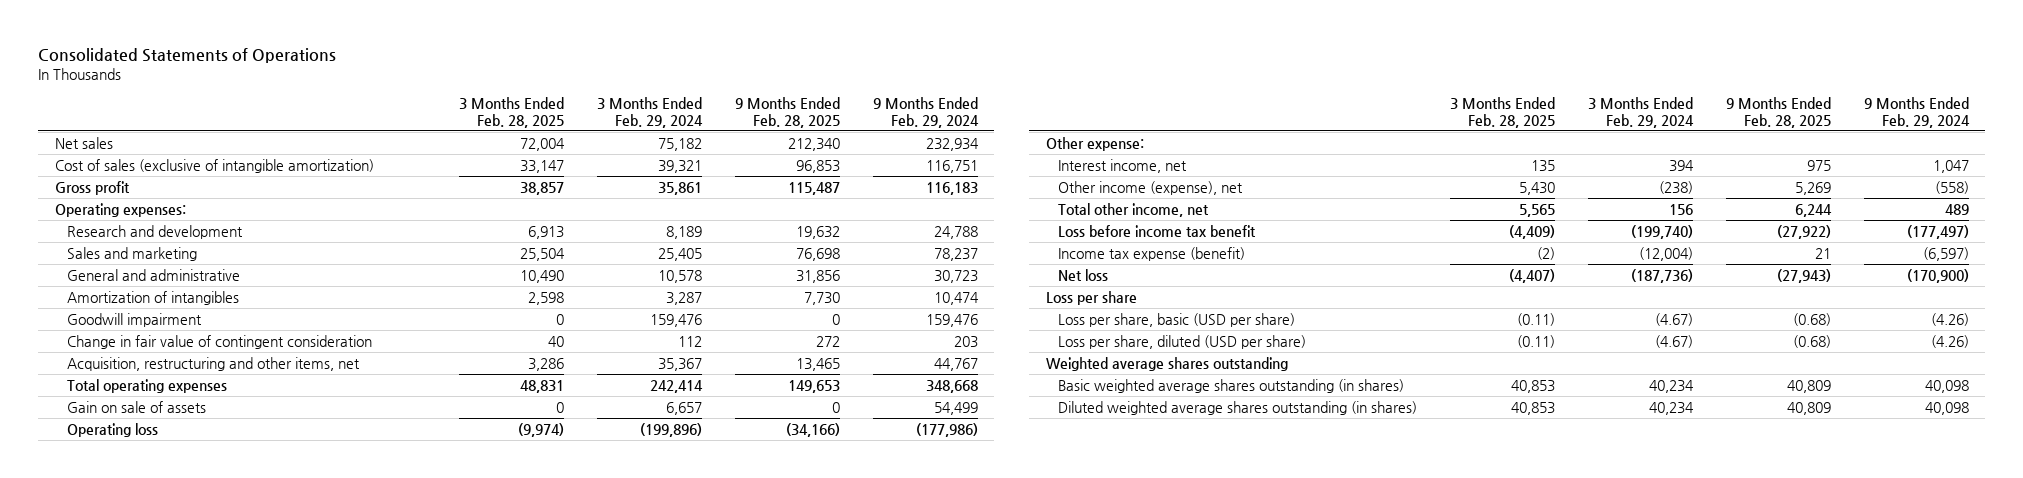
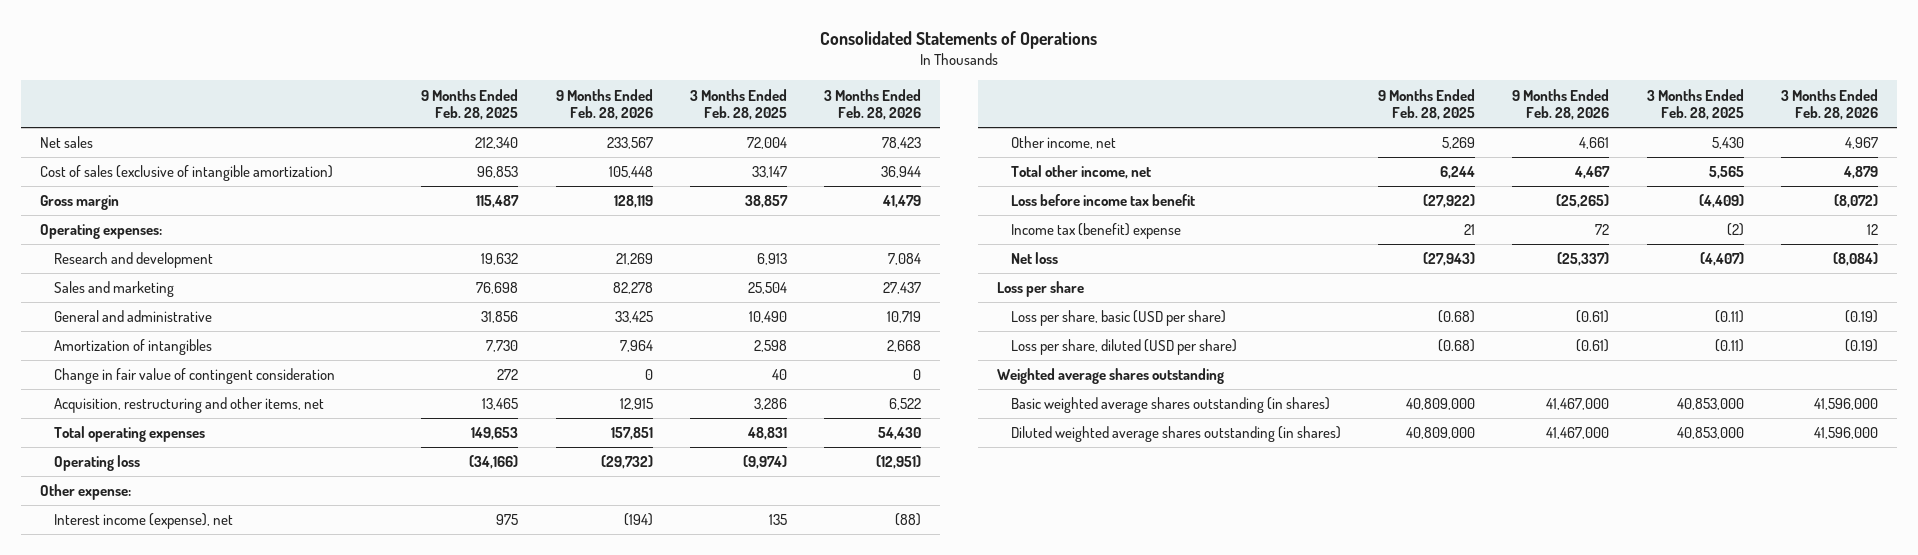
- | 3 Months Ended Feb. 28, 2025 | 3 Months Ended Feb. 29, 2024 | 9 Months Ended Feb. 28, 2025 | 9 Months Ended Feb. 29, 2024
+ | 9 Months Ended Feb. 28, 2025 | 9 Months Ended Feb. 28, 2026 | 3 Months Ended Feb. 28, 2025 | 3 Months Ended Feb. 28, 2026
- Gross profit | 38,857 | 35,861 | 115,487 | 116,183
+ Gross margin | 115,487 | 128,119 | 38,857 | 41,479
- Goodwill impairment | 0 | 159,476 | 0 | 159,476
- Gain on sale of assets | 0 | 6,657 | 0 | 54,499
- Interest income, net | 135 | 394 | 975 | 1,047
- Other income (expense), net | 5,430 | (238) | 5,269 | (558)
+ Interest income (expense), net | 975 | (194) | 135 | (88)
+ Other income, net | 5,269 | 4,661 | 5,430 | 4,967
- Income tax expense (benefit) | (2) | (12,004) | 21 | (6,597)
+ Income tax (benefit) expense | 21 | 72 | (2) | 12
- Basic weighted average shares outstanding (in shares) | 40,853 | 40,234 | 40,809 | 40,098
- Diluted weighted average shares outstanding (in shares) | 40,853 | 40,234 | 40,809 | 40,098
+ Basic weighted average shares outstanding (in shares) | 40,809,000 | 41,467,000 | 40,853,000 | 41,596,000
+ Diluted weighted average shares outstanding (in shares) | 40,809,000 | 41,467,000 | 40,853,000 | 41,596,000

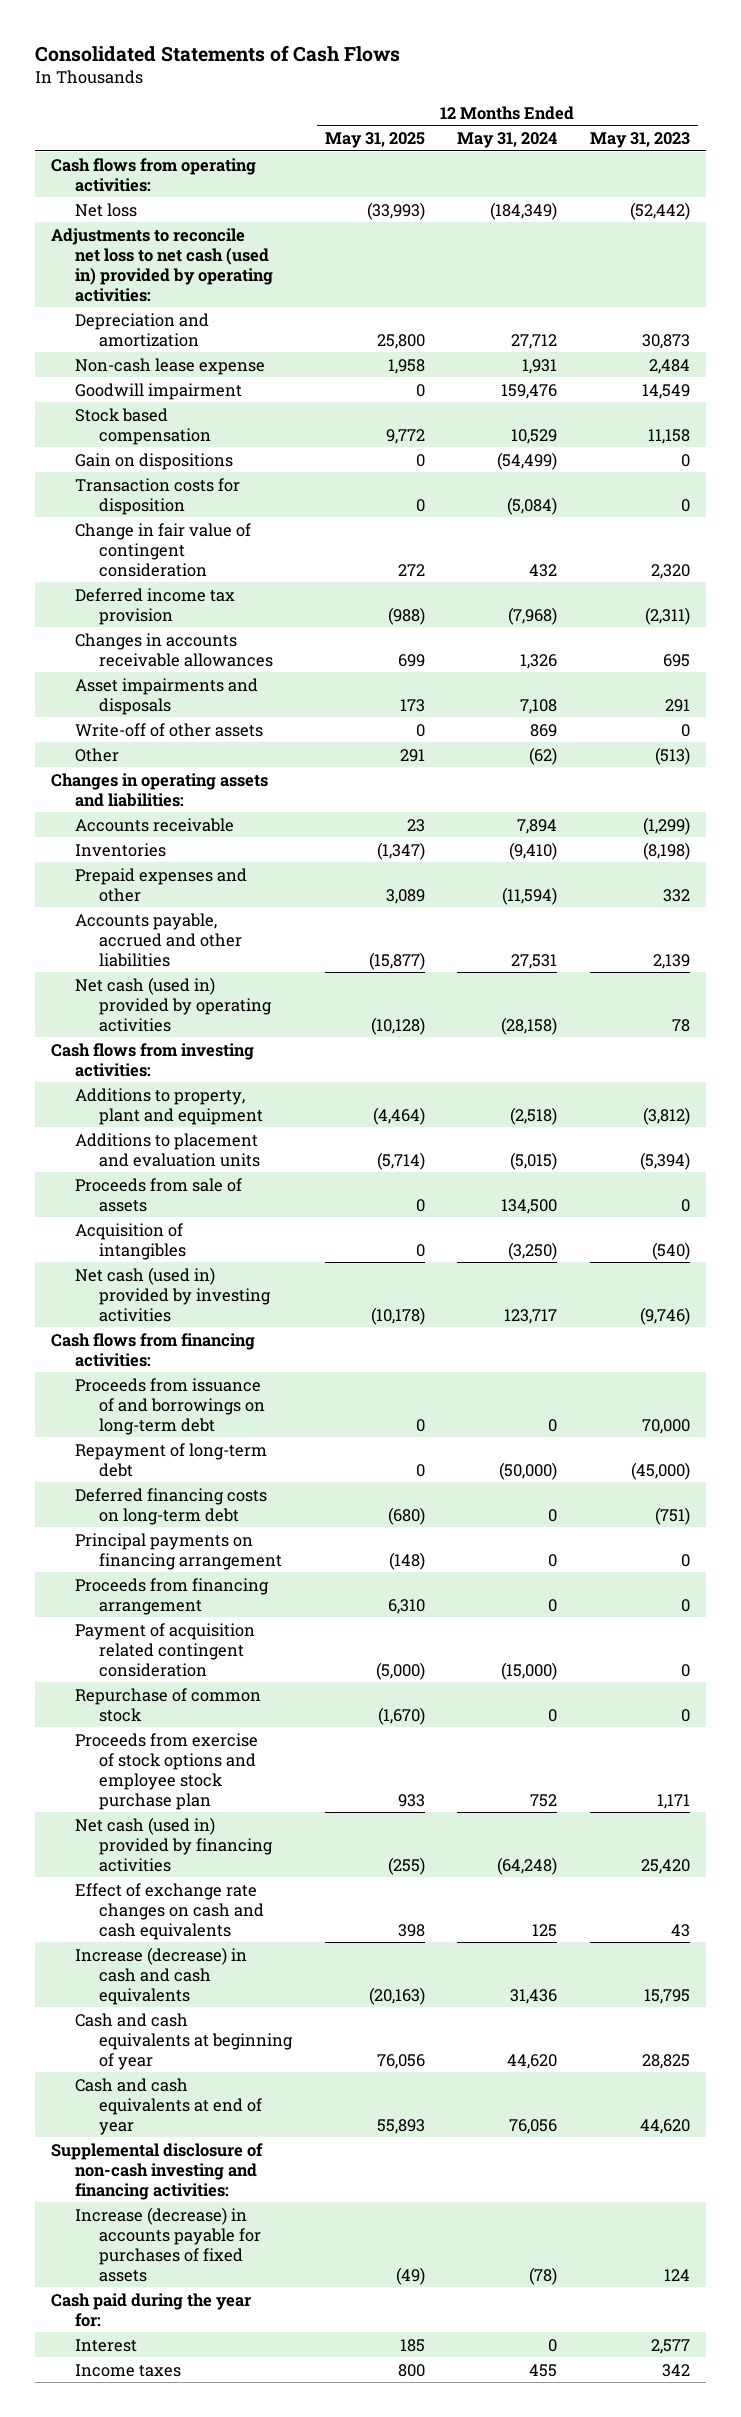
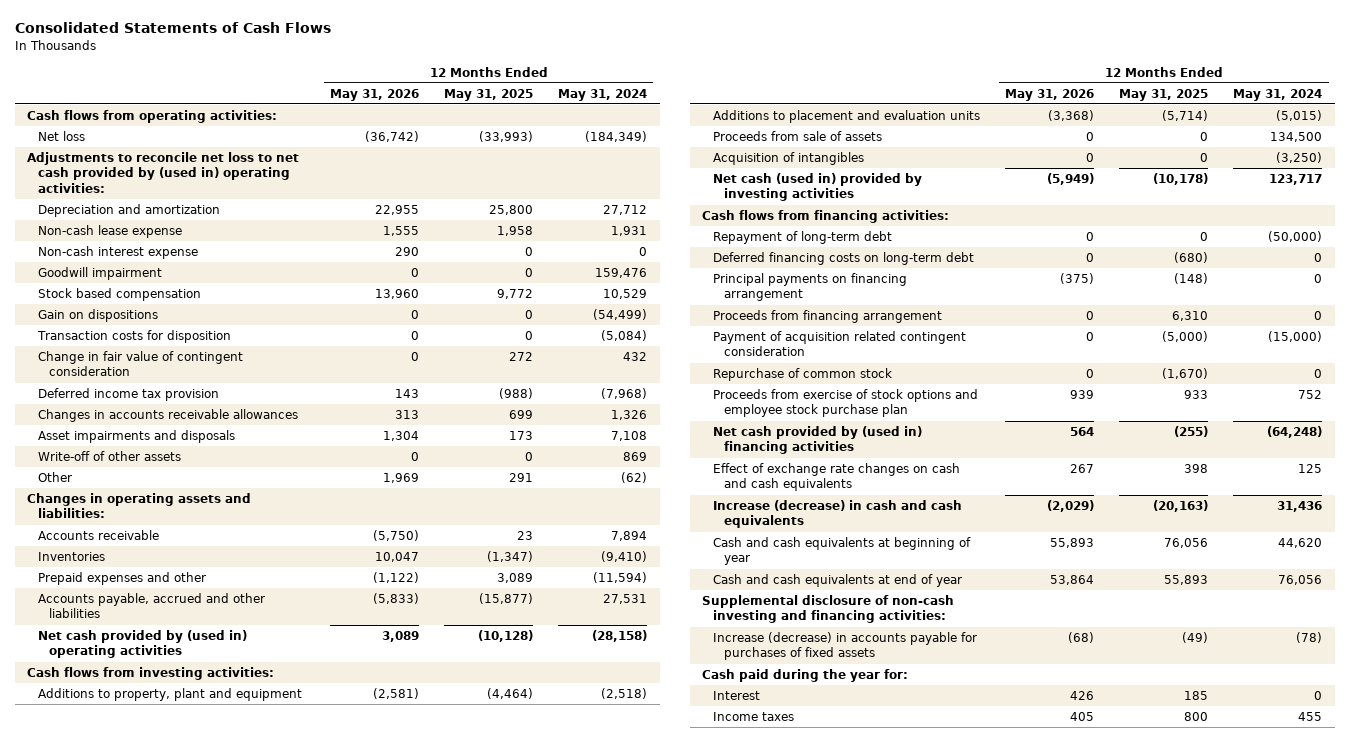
- | 12 Months Ended May 31, 2025 | 12 Months Ended May 31, 2024 | 12 Months Ended May 31, 2023
+ | 12 Months Ended May 31, 2026 | 12 Months Ended May 31, 2025 | 12 Months Ended May 31, 2024
- Adjustments to reconcile net loss to net cash (used in) provided by operating activities:
+ Adjustments to reconcile net loss to net cash provided by (used in) operating activities:
+ Non-cash interest expense | 290 | 0 | 0
- Net cash (used in) provided by operating activities | (10,128) | (28,158) | 78
+ Net cash provided by (used in) operating activities | 3,089 | (10,128) | (28,158)
- Proceeds from issuance of and borrowings on long-term debt | 0 | 0 | 70,000
- Net cash (used in) provided by financing activities | (255) | (64,248) | 25,420
+ Net cash provided by (used in) financing activities | 564 | (255) | (64,248)

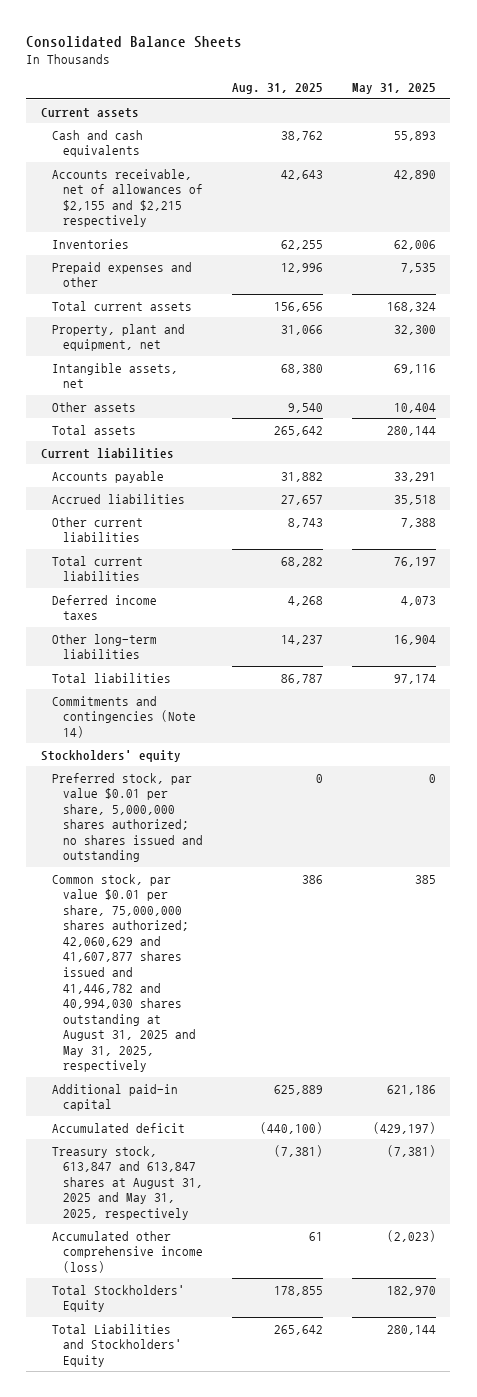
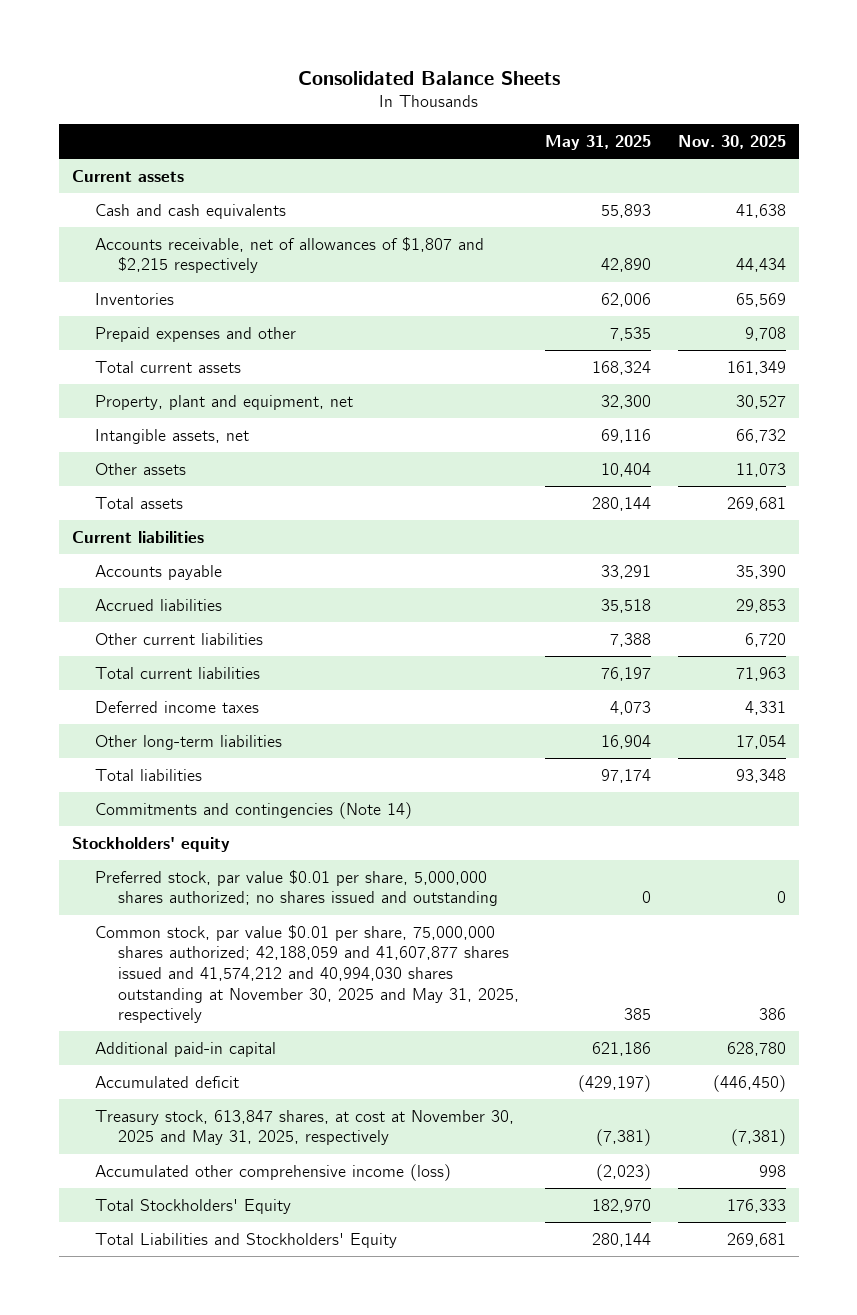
- | Aug. 31, 2025 | May 31, 2025
+ | May 31, 2025 | Nov. 30, 2025
- Accounts receivable, net of allowances of $2,155 and $2,215 respectively | 42,643 | 42,890
+ Accounts receivable, net of allowances of $1,807 and $2,215 respectively | 42,890 | 44,434
- Common stock, par value $0.01 per share, 75,000,000 shares authorized; 42,060,629 and 41,607,877 shares issued and 41,446,782 and 40,994,030 shares outstanding at August 31, 2025 and May 31, 2025, respectively | 386 | 385
+ Common stock, par value $0.01 per share, 75,000,000 shares authorized; 42,188,059 and 41,607,877 shares issued and 41,574,212 and 40,994,030 shares outstanding at November 30, 2025 and May 31, 2025, respectively | 385 | 386
- Treasury stock, 613,847 and 613,847 shares at August 31, 2025 and May 31, 2025, respectively | (7,381) | (7,381)
+ Treasury stock, 613,847 shares, at cost at November 30, 2025 and May 31, 2025, respectively | (7,381) | (7,381)

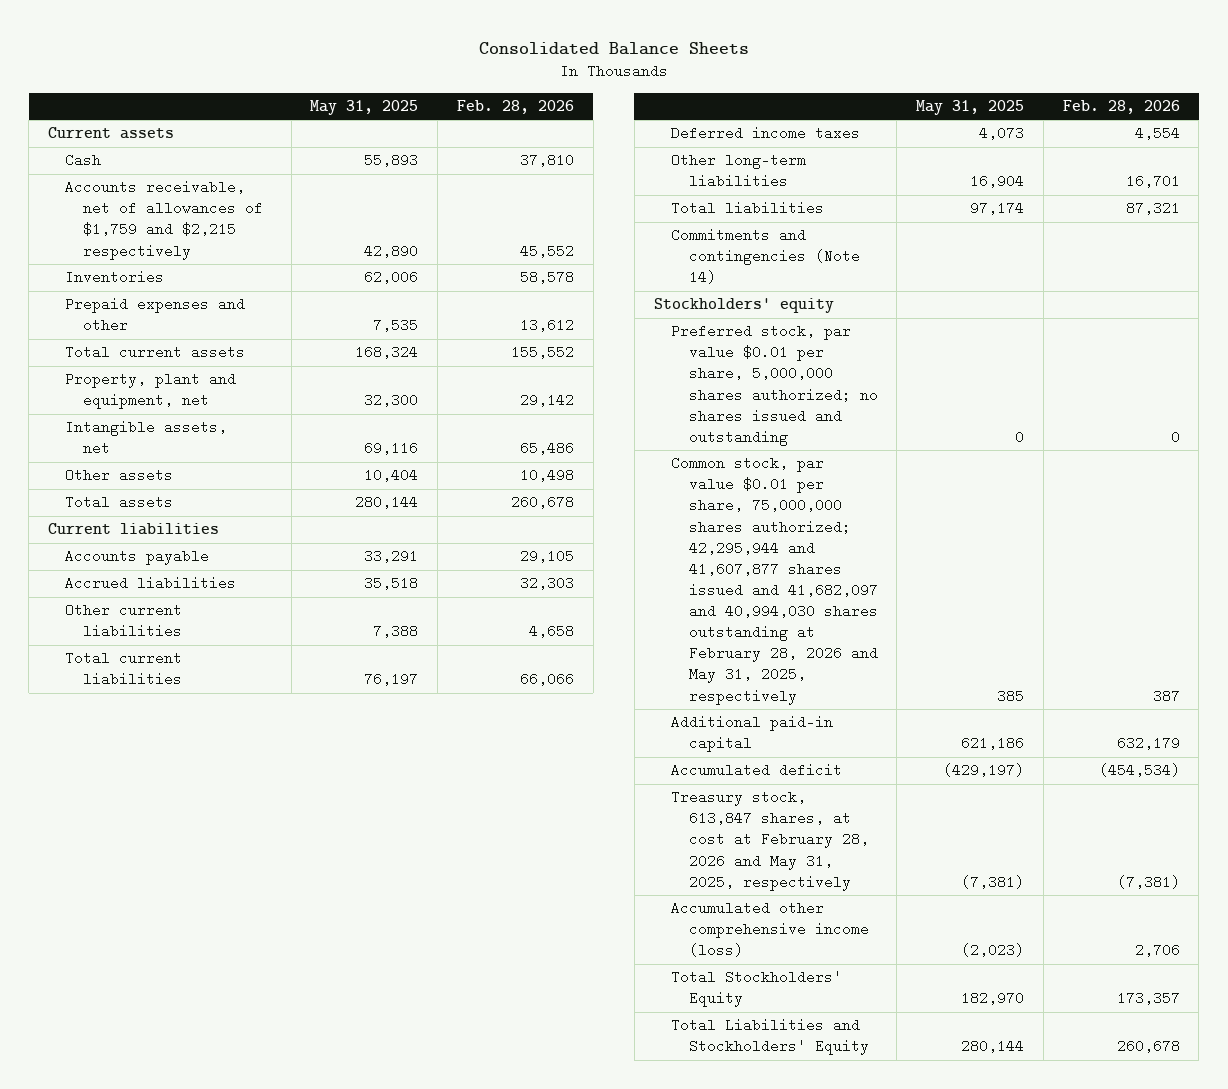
- | May 31, 2025 | Nov. 30, 2025
+ | May 31, 2025 | Feb. 28, 2026
- Cash and cash equivalents | 55,893 | 41,638
- Accounts receivable, net of allowances of $1,807 and $2,215 respectively | 42,890 | 44,434
+ Cash | 55,893 | 37,810
+ Accounts receivable, net of allowances of $1,759 and $2,215 respectively | 42,890 | 45,552
- Common stock, par value $0.01 per share, 75,000,000 shares authorized; 42,188,059 and 41,607,877 shares issued and 41,574,212 and 40,994,030 shares outstanding at November 30, 2025 and May 31, 2025, respectively | 385 | 386
+ Common stock, par value $0.01 per share, 75,000,000 shares authorized; 42,295,944 and 41,607,877 shares issued and 41,682,097 and 40,994,030 shares outstanding at February 28, 2026 and May 31, 2025, respectively | 385 | 387
- Treasury stock, 613,847 shares, at cost at November 30, 2025 and May 31, 2025, respectively | (7,381) | (7,381)
+ Treasury stock, 613,847 shares, at cost at February 28, 2026 and May 31, 2025, respectively | (7,381) | (7,381)

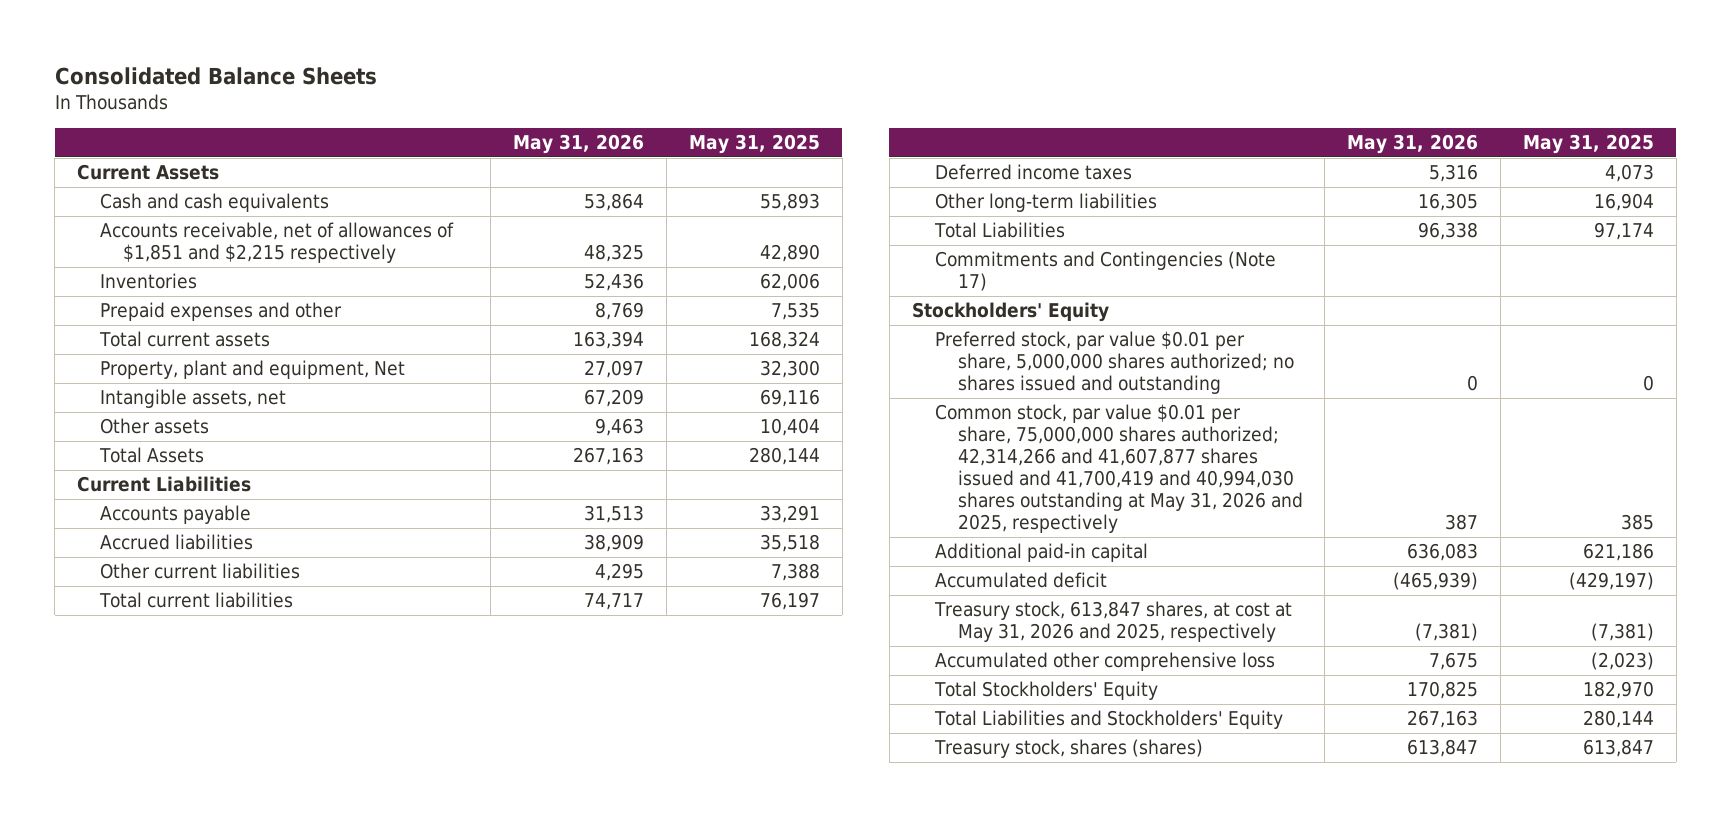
- | May 31, 2025 | Feb. 28, 2026
+ | May 31, 2026 | May 31, 2025
- Current assets
- Cash | 55,893 | 37,810
- Accounts receivable, net of allowances of $1,759 and $2,215 respectively | 42,890 | 45,552
+ Current Assets
+ Cash and cash equivalents | 53,864 | 55,893
+ Accounts receivable, net of allowances of $1,851 and $2,215 respectively | 48,325 | 42,890
- Property, plant and equipment, net | 32,300 | 29,142
+ Property, plant and equipment, Net | 27,097 | 32,300
- Total assets | 280,144 | 260,678
- Current liabilities
+ Total Assets | 267,163 | 280,144
+ Current Liabilities
- Total liabilities | 97,174 | 87,321
- Commitments and contingencies (Note 14)
- Stockholders' equity
+ Total Liabilities | 96,338 | 97,174
+ Commitments and Contingencies (Note 17)
+ Stockholders' Equity
- Common stock, par value $0.01 per share, 75,000,000 shares authorized; 42,295,944 and 41,607,877 shares issued and 41,682,097 and 40,994,030 shares outstanding at February 28, 2026 and May 31, 2025, respectively | 385 | 387
+ Common stock, par value $0.01 per share, 75,000,000 shares authorized; 42,314,266 and 41,607,877 shares issued and 41,700,419 and 40,994,030 shares outstanding at May 31, 2026 and 2025, respectively | 387 | 385
- Treasury stock, 613,847 shares, at cost at February 28, 2026 and May 31, 2025, respectively | (7,381) | (7,381)
- Accumulated other comprehensive income (loss) | (2,023) | 2,706
+ Treasury stock, 613,847 shares, at cost at May 31, 2026 and 2025, respectively | (7,381) | (7,381)
+ Accumulated other comprehensive loss | 7,675 | (2,023)
+ Treasury stock, shares (shares) | 613,847 | 613,847

